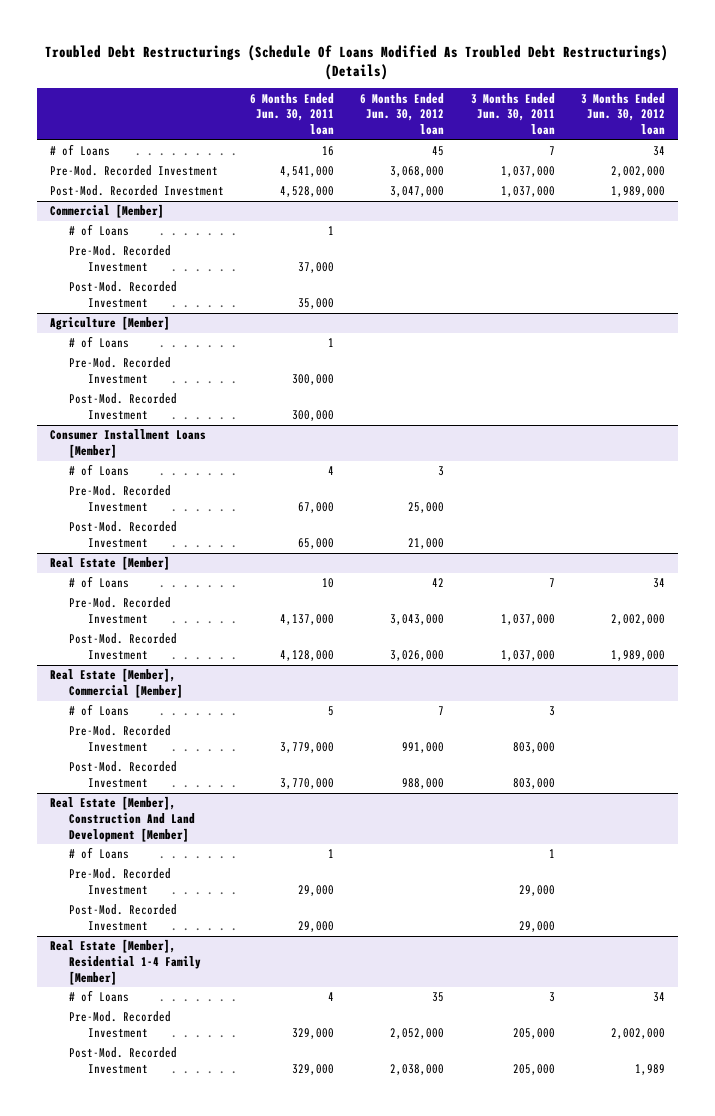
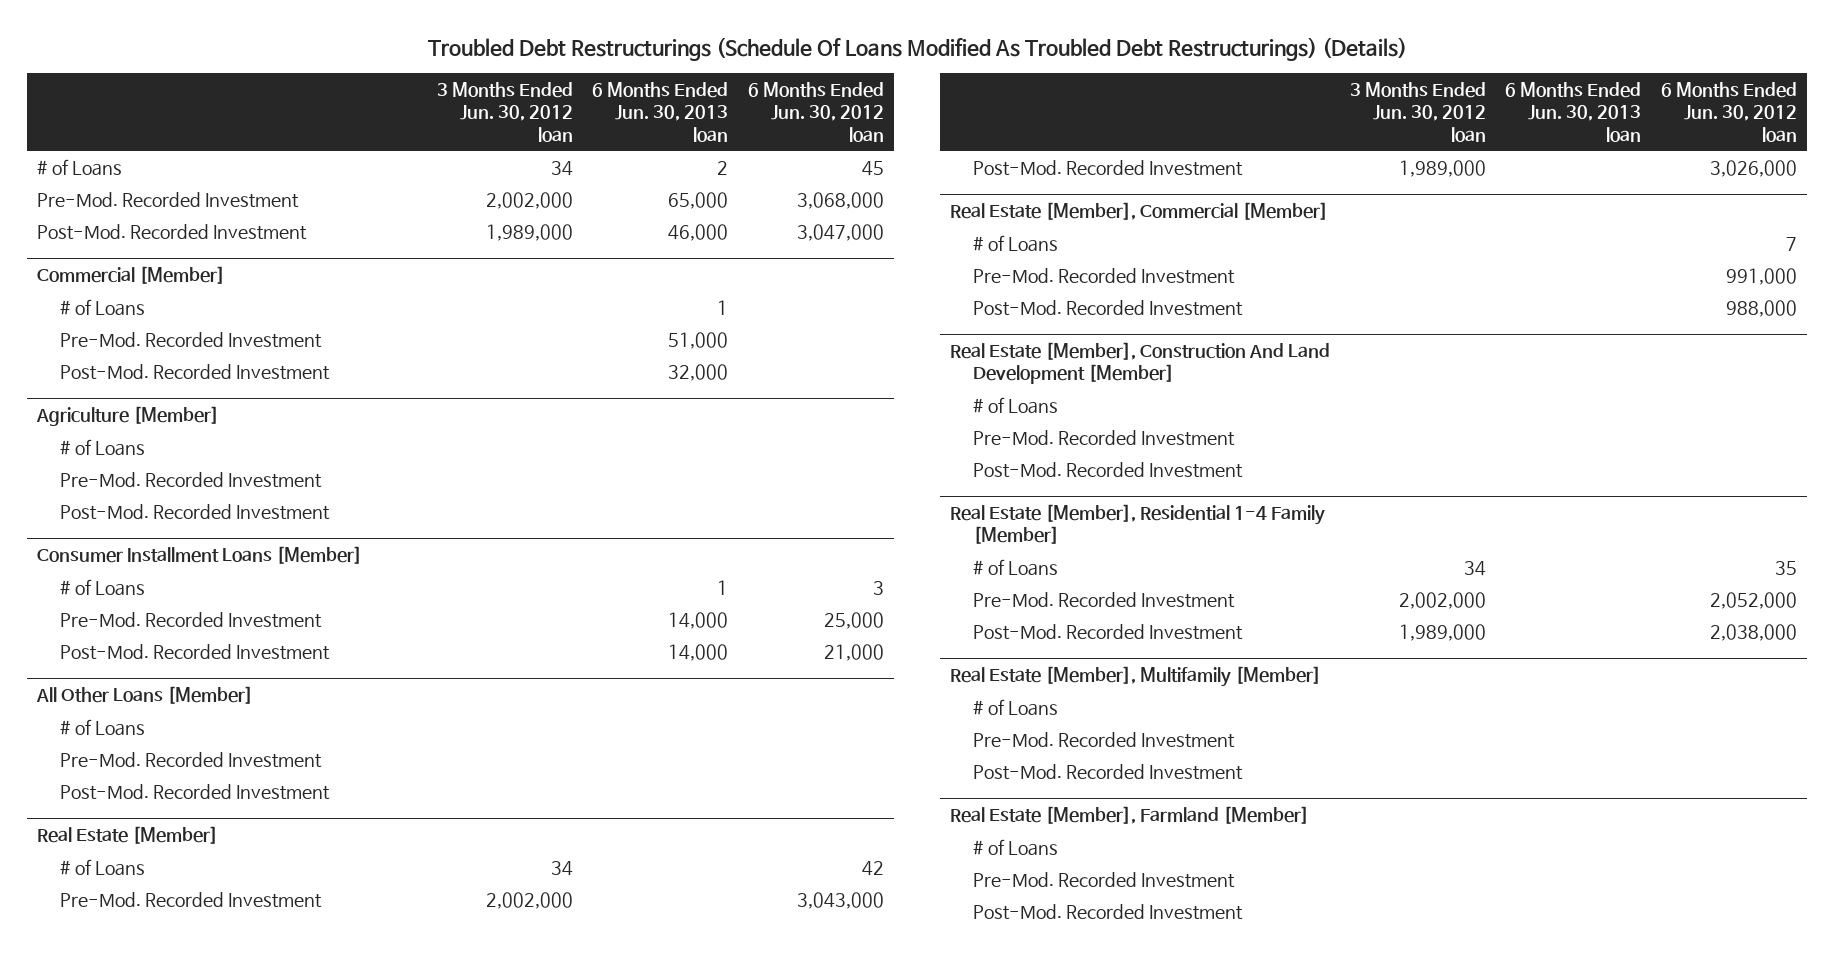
- | 6 Months Ended Jun. 30, 2011 loan | 6 Months Ended Jun. 30, 2012 loan | 3 Months Ended Jun. 30, 2011 loan | 3 Months Ended Jun. 30, 2012 loan
+ | 3 Months Ended Jun. 30, 2012 loan | 6 Months Ended Jun. 30, 2013 loan | 6 Months Ended Jun. 30, 2012 loan
+ All Other Loans [Member]
+ # of Loans
+ Pre-Mod. Recorded Investment
+ Post-Mod. Recorded Investment
@ Real Estate [Member], Residential 1-4 Family [Member]
- Post-Mod. Recorded Investment | 329,000 | 2,038,000 | 205,000 | 1,989
+ Post-Mod. Recorded Investment | 1,989,000 | | 2,038,000
+ Real Estate [Member], Multifamily [Member]
+ # of Loans
+ Pre-Mod. Recorded Investment
+ Post-Mod. Recorded Investment
+ Real Estate [Member], Farmland [Member]
+ # of Loans
+ Pre-Mod. Recorded Investment
+ Post-Mod. Recorded Investment

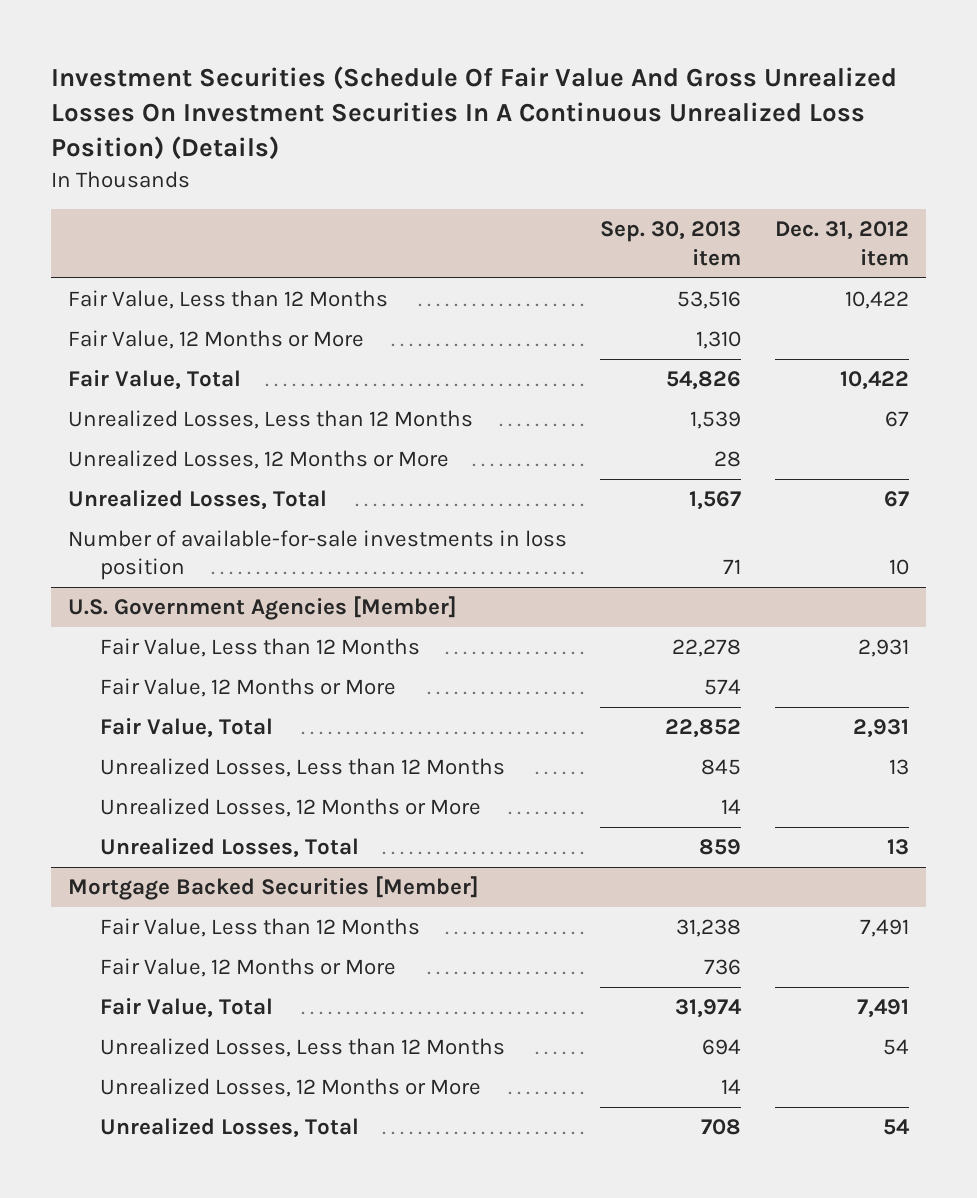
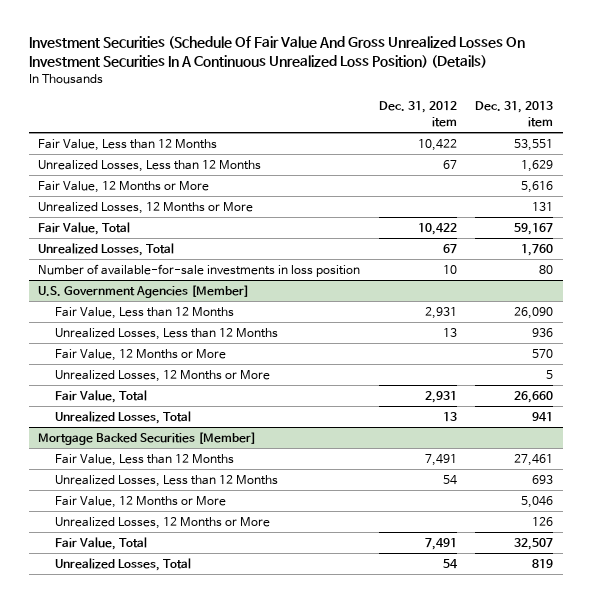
- | Sep. 30, 2013 item | Dec. 31, 2012 item
+ | Dec. 31, 2012 item | Dec. 31, 2013 item
moved down: Fair Value, 12 Months or More | | 5,616
moved down: Fair Value, Total | 10,422 | 59,167
@ U.S. Government Agencies [Member]
moved down: Fair Value, 12 Months or More | | 570
moved down: Fair Value, Total | 2,931 | 26,660
@ Mortgage Backed Securities [Member]
moved down: Fair Value, 12 Months or More | | 5,046
moved down: Fair Value, Total | 7,491 | 32,507

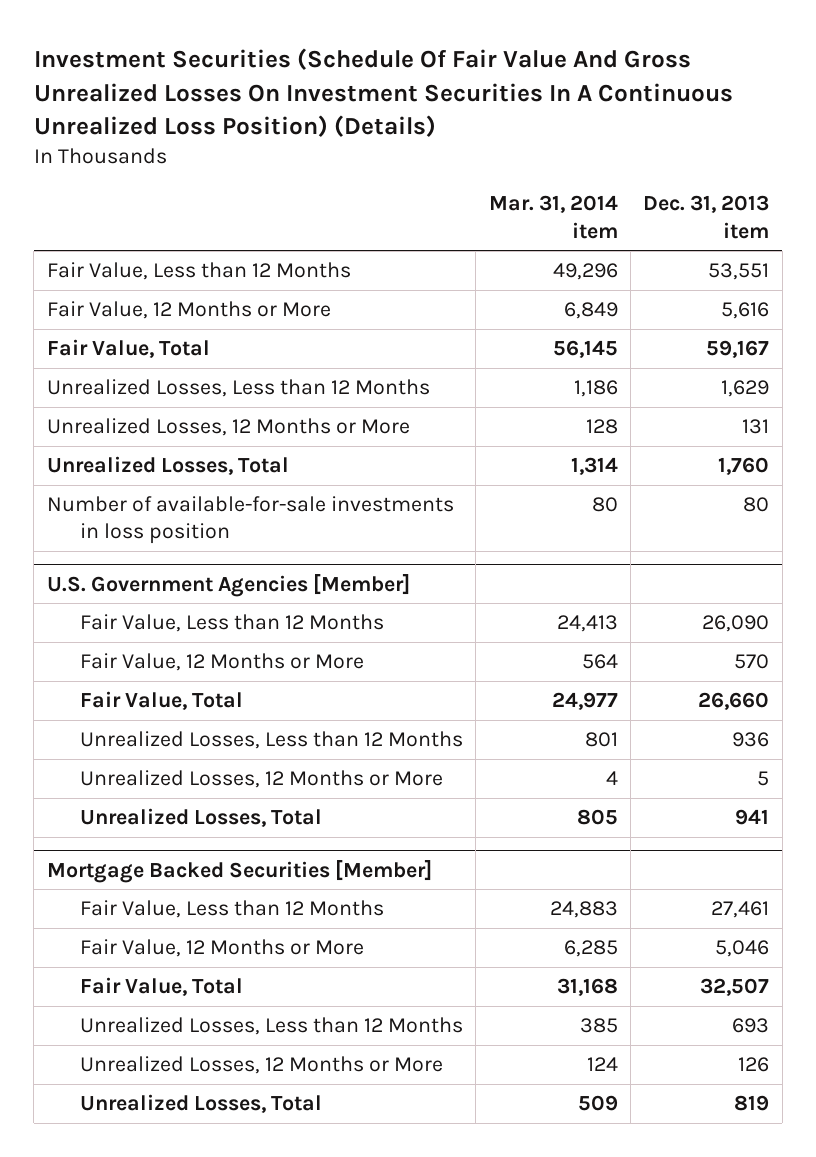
- | Dec. 31, 2012 item | Dec. 31, 2013 item
+ | Mar. 31, 2014 item | Dec. 31, 2013 item
moved down: Unrealized Losses, Less than 12 Months | 1,186 | 1,629
moved down: Unrealized Losses, 12 Months or More | 128 | 131
@ U.S. Government Agencies [Member]
moved down: Unrealized Losses, Less than 12 Months | 801 | 936
moved down: Unrealized Losses, 12 Months or More | 4 | 5
@ Mortgage Backed Securities [Member]
moved down: Unrealized Losses, Less than 12 Months | 385 | 693
moved down: Unrealized Losses, 12 Months or More | 124 | 126

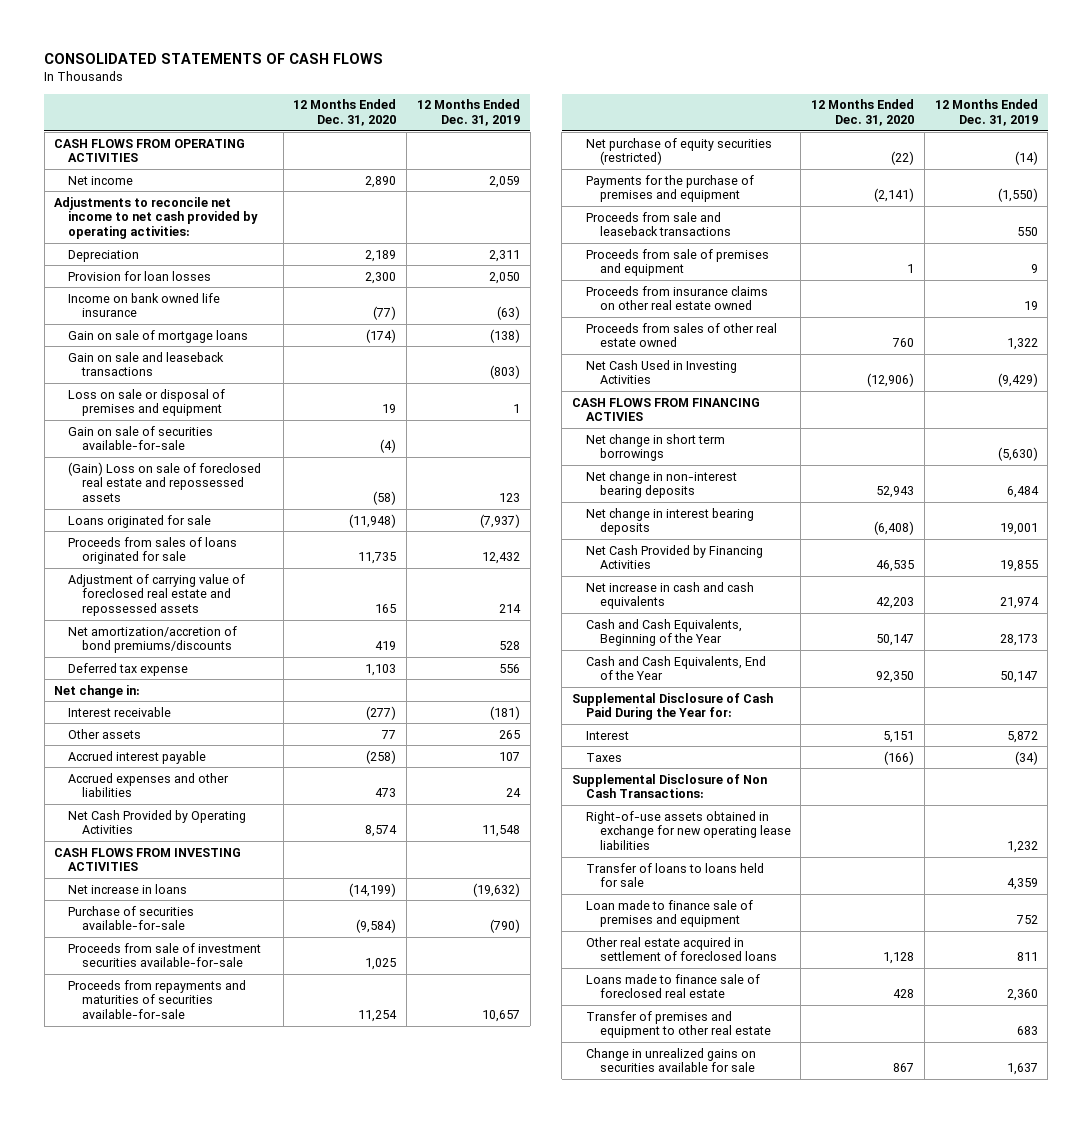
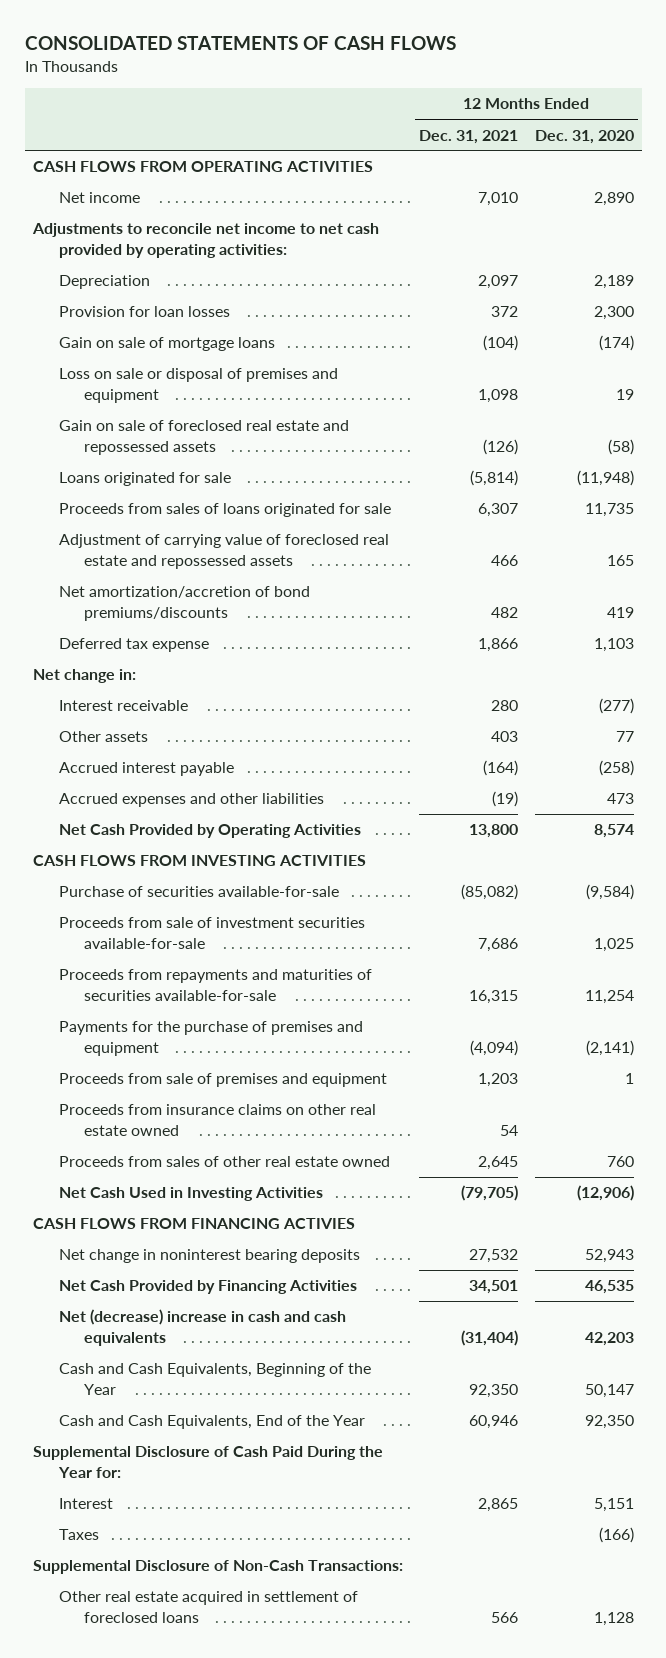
- | 12 Months Ended Dec. 31, 2020 | 12 Months Ended Dec. 31, 2019
+ | 12 Months Ended Dec. 31, 2021 | 12 Months Ended Dec. 31, 2020
- Income on bank owned life insurance | (77) | (63)
- Gain on sale and leaseback transactions | | (803)
- Gain on sale of securities available-for-sale | (4) |
- (Gain) Loss on sale of foreclosed real estate and repossessed assets | (58) | 123
+ Gain on sale of foreclosed real estate and repossessed assets | (126) | (58)
- Net increase in loans | (14,199) | (19,632)
- Net purchase of equity securities (restricted) | (22) | (14)
- Proceeds from sale and leaseback transactions | | 550
- Net change in short term borrowings | | (5,630)
- Net change in non-interest bearing deposits | 52,943 | 6,484
- Net change in interest bearing deposits | (6,408) | 19,001
+ Net change in noninterest bearing deposits | 27,532 | 52,943
- Net increase in cash and cash equivalents | 42,203 | 21,974
+ Net (decrease) increase in cash and cash equivalents | (31,404) | 42,203
- Supplemental Disclosure of Non Cash Transactions:
- Right-of-use assets obtained in exchange for new operating lease liabilities | | 1,232
- Transfer of loans to loans held for sale | | 4,359
- Loan made to finance sale of premises and equipment | | 752
+ Supplemental Disclosure of Non-Cash Transactions:
- Loans made to finance sale of foreclosed real estate | 428 | 2,360
- Transfer of premises and equipment to other real estate | | 683
- Change in unrealized gains on securities available for sale | 867 | 1,637

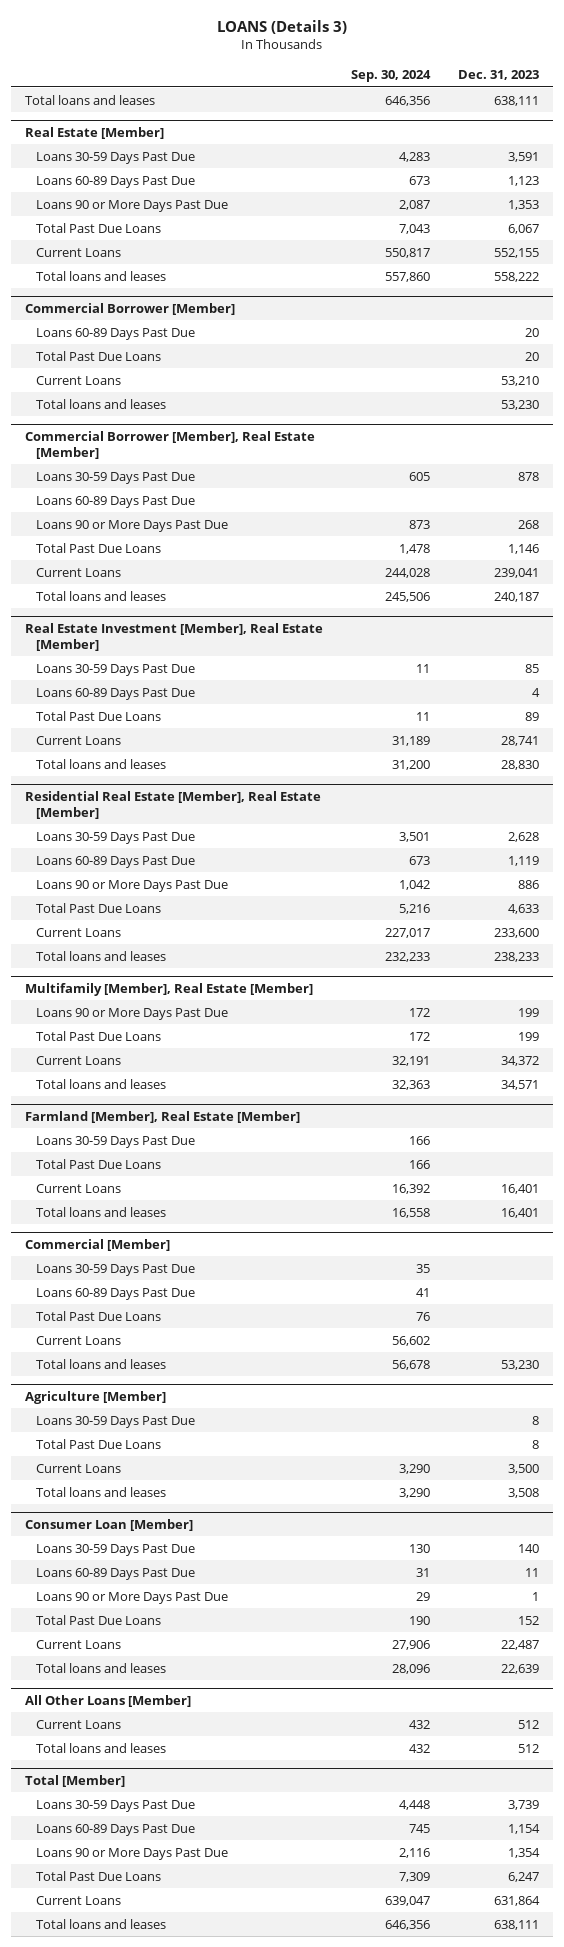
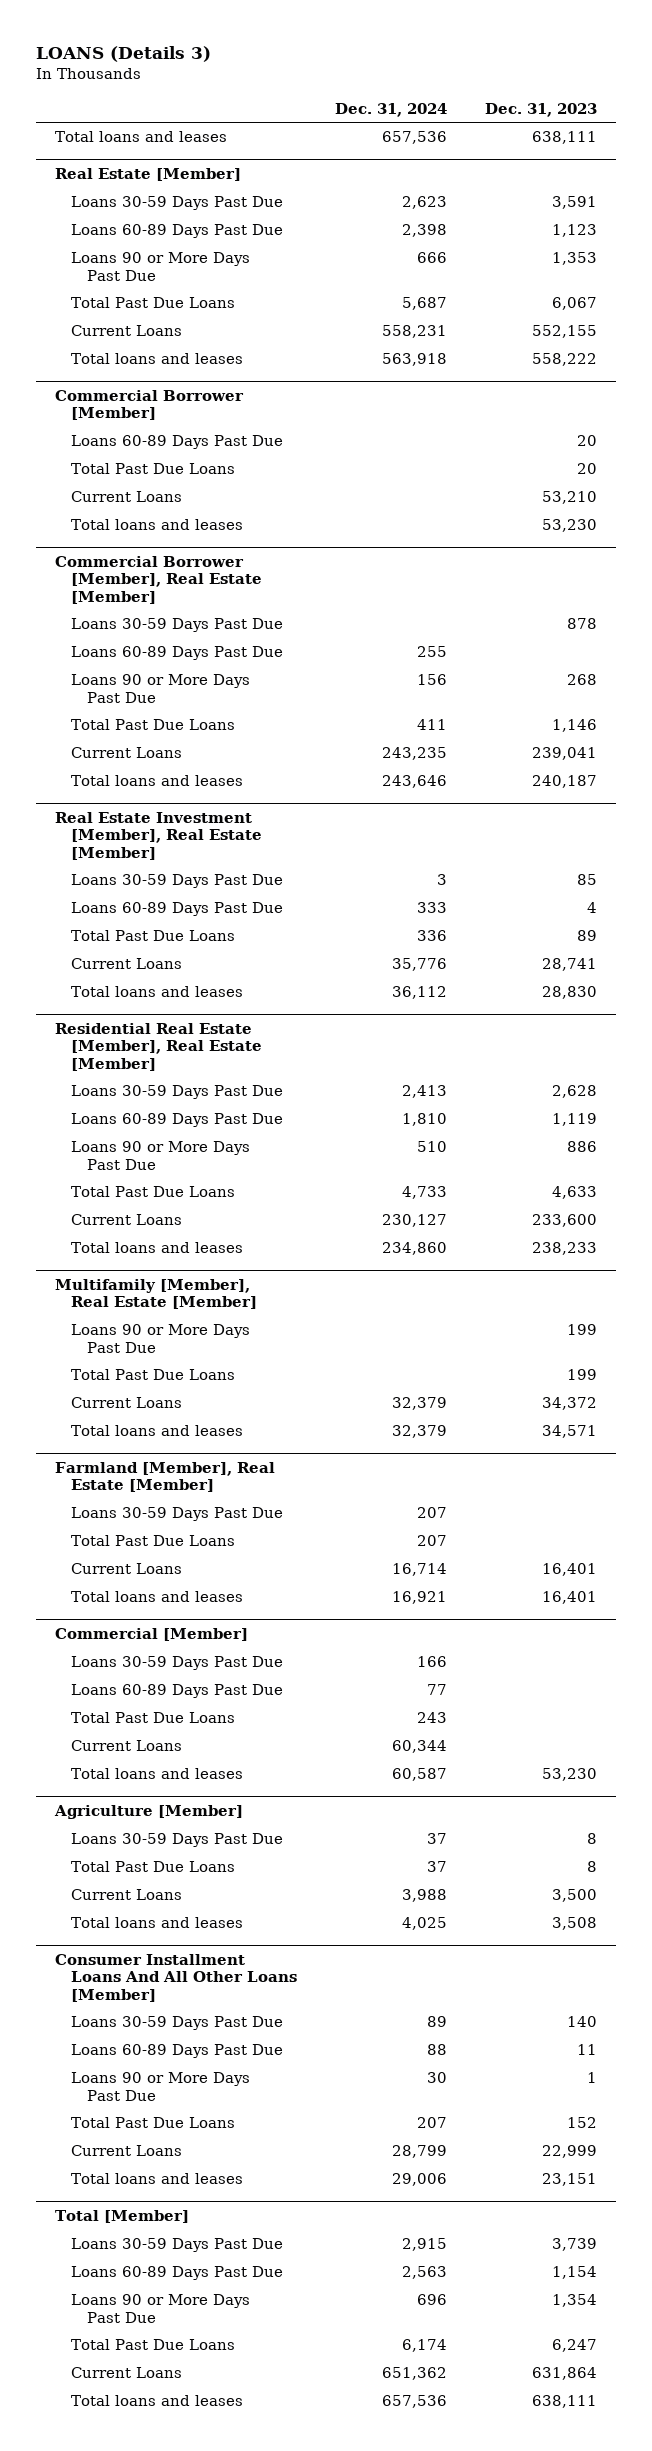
- | Sep. 30, 2024 | Dec. 31, 2023
+ | Dec. 31, 2024 | Dec. 31, 2023
- Consumer Loan [Member]
+ Consumer Installment Loans And All Other Loans [Member]
- Current Loans | 27,906 | 22,487
- Total loans and leases | 28,096 | 22,639
- All Other Loans [Member]
- Current Loans | 432 | 512
- Total loans and leases | 432 | 512
+ Current Loans | 28,799 | 22,999
+ Total loans and leases | 29,006 | 23,151

